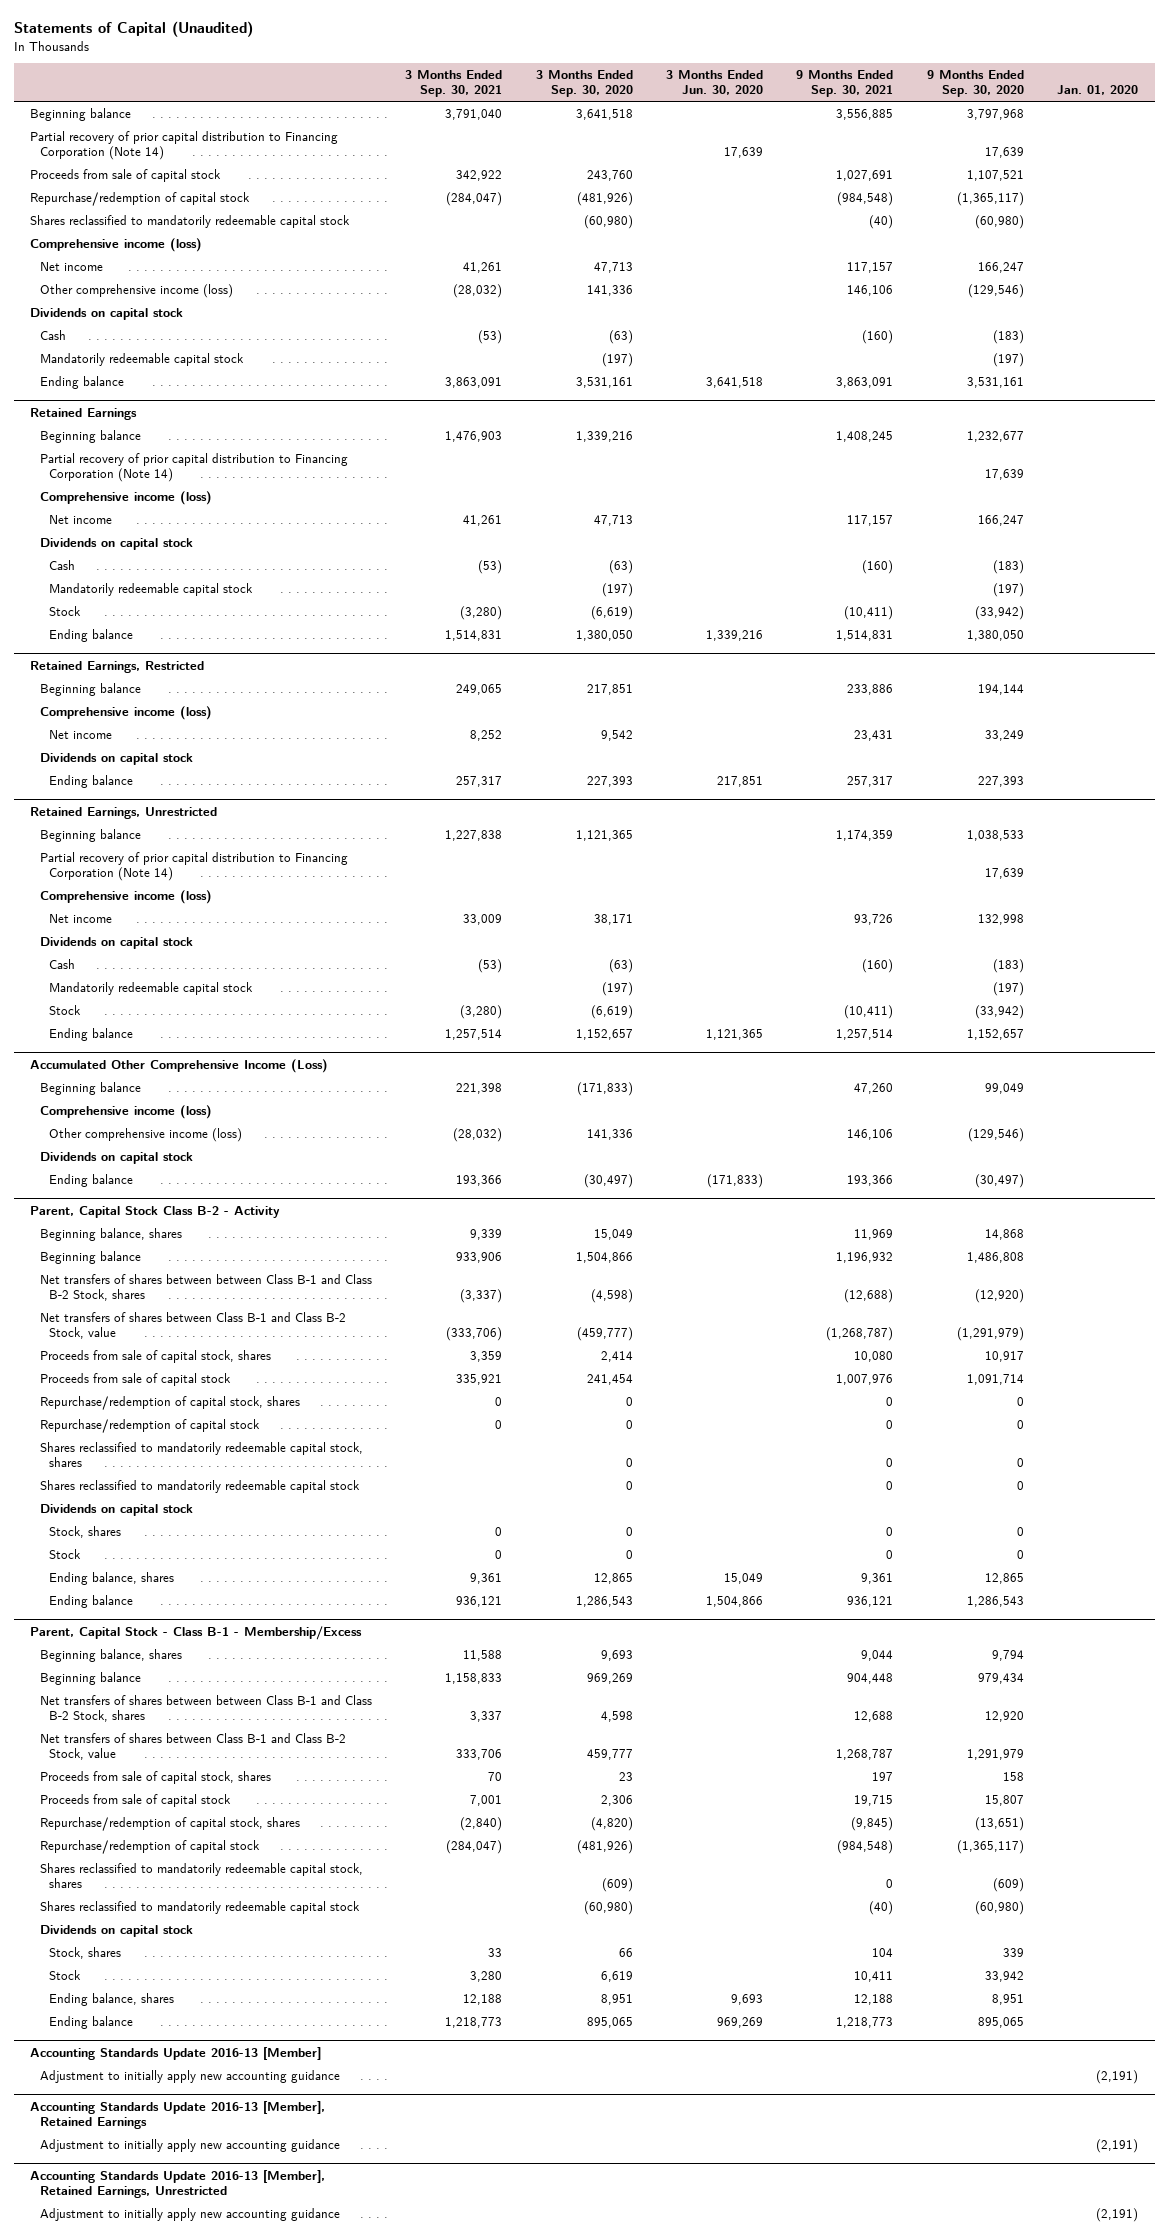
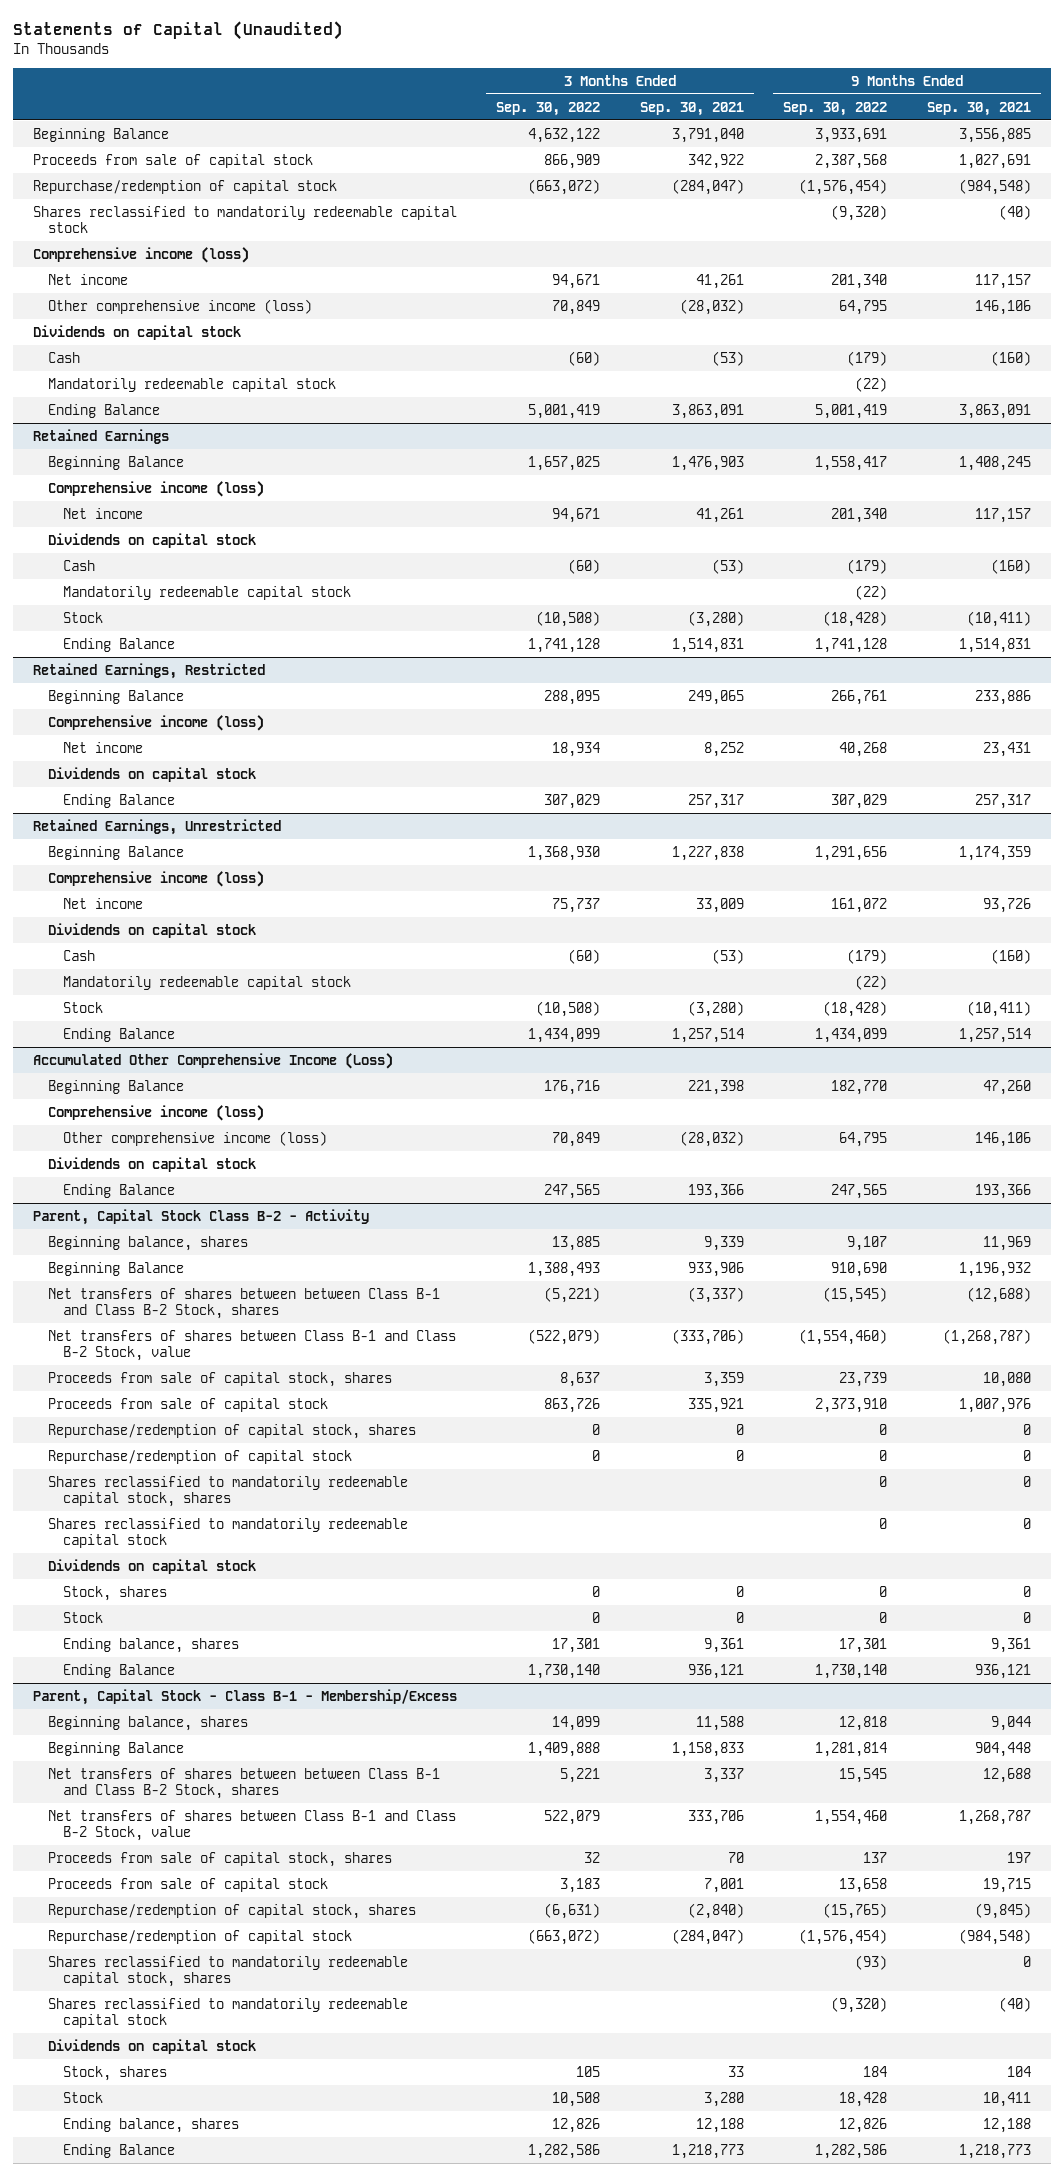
- | 3 Months Ended Sep. 30, 2021 | 3 Months Ended Sep. 30, 2020 | 3 Months Ended Jun. 30, 2020 | 9 Months Ended Sep. 30, 2021 | 9 Months Ended Sep. 30, 2020 | Jan. 01, 2020
+ | 3 Months Ended Sep. 30, 2022 | 3 Months Ended Sep. 30, 2021 | 9 Months Ended Sep. 30, 2022 | 9 Months Ended Sep. 30, 2021
- Beginning balance | 3,791,040 | 3,641,518 | | 3,556,885 | 3,797,968 |
- Partial recovery of prior capital distribution to Financing Corporation (Note 14) | | | 17,639 | | 17,639 |
+ Beginning Balance | 4,632,122 | 3,791,040 | 3,933,691 | 3,556,885
- Ending balance | 3,863,091 | 3,531,161 | 3,641,518 | 3,863,091 | 3,531,161 |
+ Ending Balance | 5,001,419 | 3,863,091 | 5,001,419 | 3,863,091
@ Retained Earnings
- Beginning balance | 1,476,903 | 1,339,216 | | 1,408,245 | 1,232,677 |
- Partial recovery of prior capital distribution to Financing Corporation (Note 14) | | | | | 17,639 |
+ Beginning Balance | 1,657,025 | 1,476,903 | 1,558,417 | 1,408,245
- Ending balance | 1,514,831 | 1,380,050 | 1,339,216 | 1,514,831 | 1,380,050 |
+ Ending Balance | 1,741,128 | 1,514,831 | 1,741,128 | 1,514,831
@ Retained Earnings, Restricted
- Beginning balance | 249,065 | 217,851 | | 233,886 | 194,144 |
+ Beginning Balance | 288,095 | 249,065 | 266,761 | 233,886
- Ending balance | 257,317 | 227,393 | 217,851 | 257,317 | 227,393 |
+ Ending Balance | 307,029 | 257,317 | 307,029 | 257,317
@ Retained Earnings, Unrestricted
- Beginning balance | 1,227,838 | 1,121,365 | | 1,174,359 | 1,038,533 |
- Partial recovery of prior capital distribution to Financing Corporation (Note 14) | | | | | 17,639 |
+ Beginning Balance | 1,368,930 | 1,227,838 | 1,291,656 | 1,174,359
- Ending balance | 1,257,514 | 1,152,657 | 1,121,365 | 1,257,514 | 1,152,657 |
+ Ending Balance | 1,434,099 | 1,257,514 | 1,434,099 | 1,257,514
@ Accumulated Other Comprehensive Income (Loss)
- Beginning balance | 221,398 | (171,833) | | 47,260 | 99,049 |
+ Beginning Balance | 176,716 | 221,398 | 182,770 | 47,260
- Ending balance | 193,366 | (30,497) | (171,833) | 193,366 | (30,497) |
+ Ending Balance | 247,565 | 193,366 | 247,565 | 193,366
@ Parent, Capital Stock Class B-2 - Activity
- Beginning balance | 933,906 | 1,504,866 | | 1,196,932 | 1,486,808 |
+ Beginning Balance | 1,388,493 | 933,906 | 910,690 | 1,196,932
- Ending balance | 936,121 | 1,286,543 | 1,504,866 | 936,121 | 1,286,543 |
+ Ending Balance | 1,730,140 | 936,121 | 1,730,140 | 936,121
@ Parent, Capital Stock - Class B-1 - Membership/Excess
- Beginning balance | 1,158,833 | 969,269 | | 904,448 | 979,434 |
+ Beginning Balance | 1,409,888 | 1,158,833 | 1,281,814 | 904,448
- Ending balance | 1,218,773 | 895,065 | 969,269 | 1,218,773 | 895,065 |
- Accounting Standards Update 2016-13 [Member]
- Adjustment to initially apply new accounting guidance | | | | | | (2,191)
- Accounting Standards Update 2016-13 [Member], Retained Earnings
- Adjustment to initially apply new accounting guidance | | | | | | (2,191)
- Accounting Standards Update 2016-13 [Member], Retained Earnings, Unrestricted
- Adjustment to initially apply new accounting guidance | | | | | | (2,191)
@ Parent, Capital Stock - Class B-1 - Membership/Excess
+ Ending Balance | 1,282,586 | 1,218,773 | 1,282,586 | 1,218,773

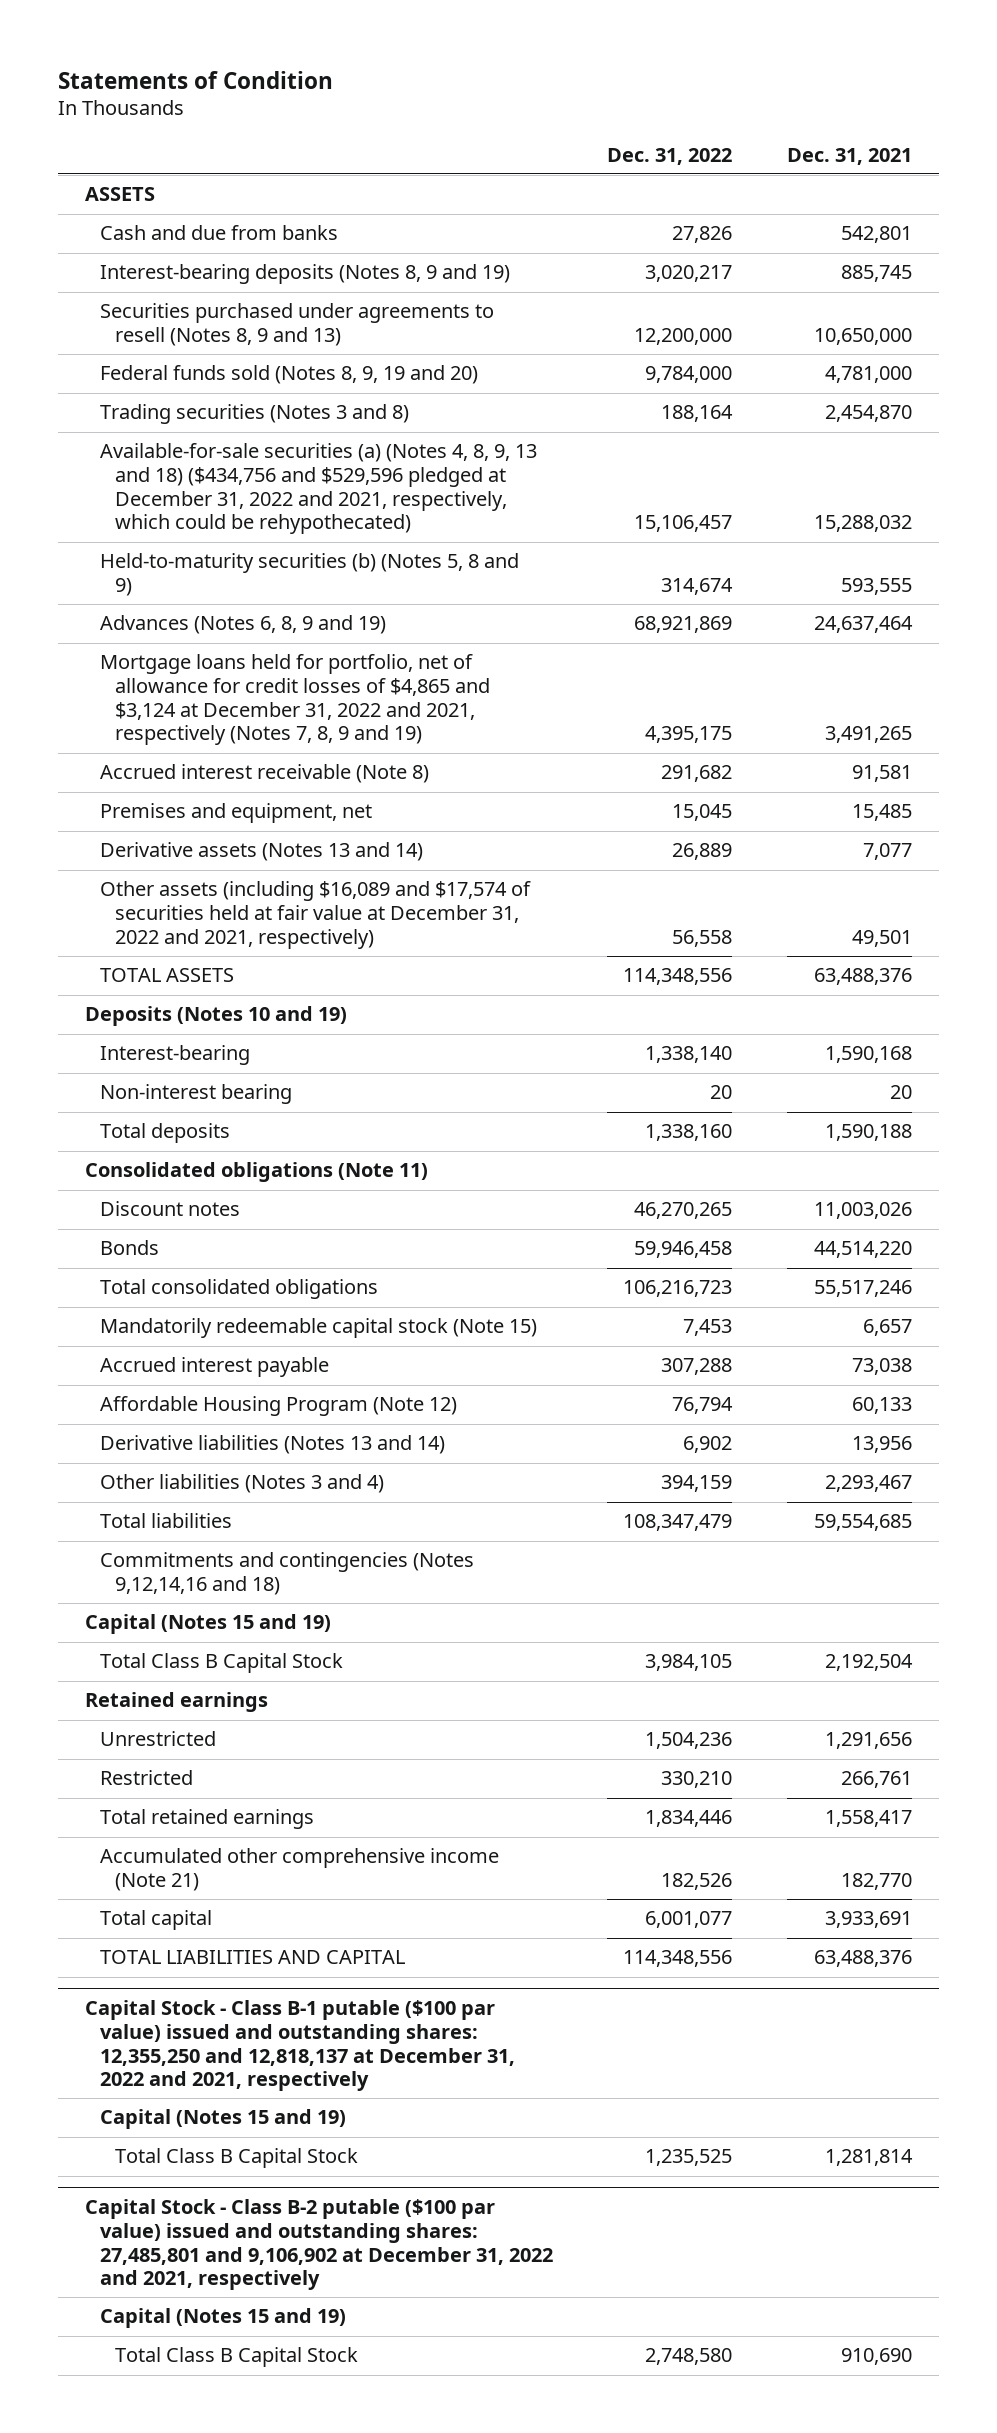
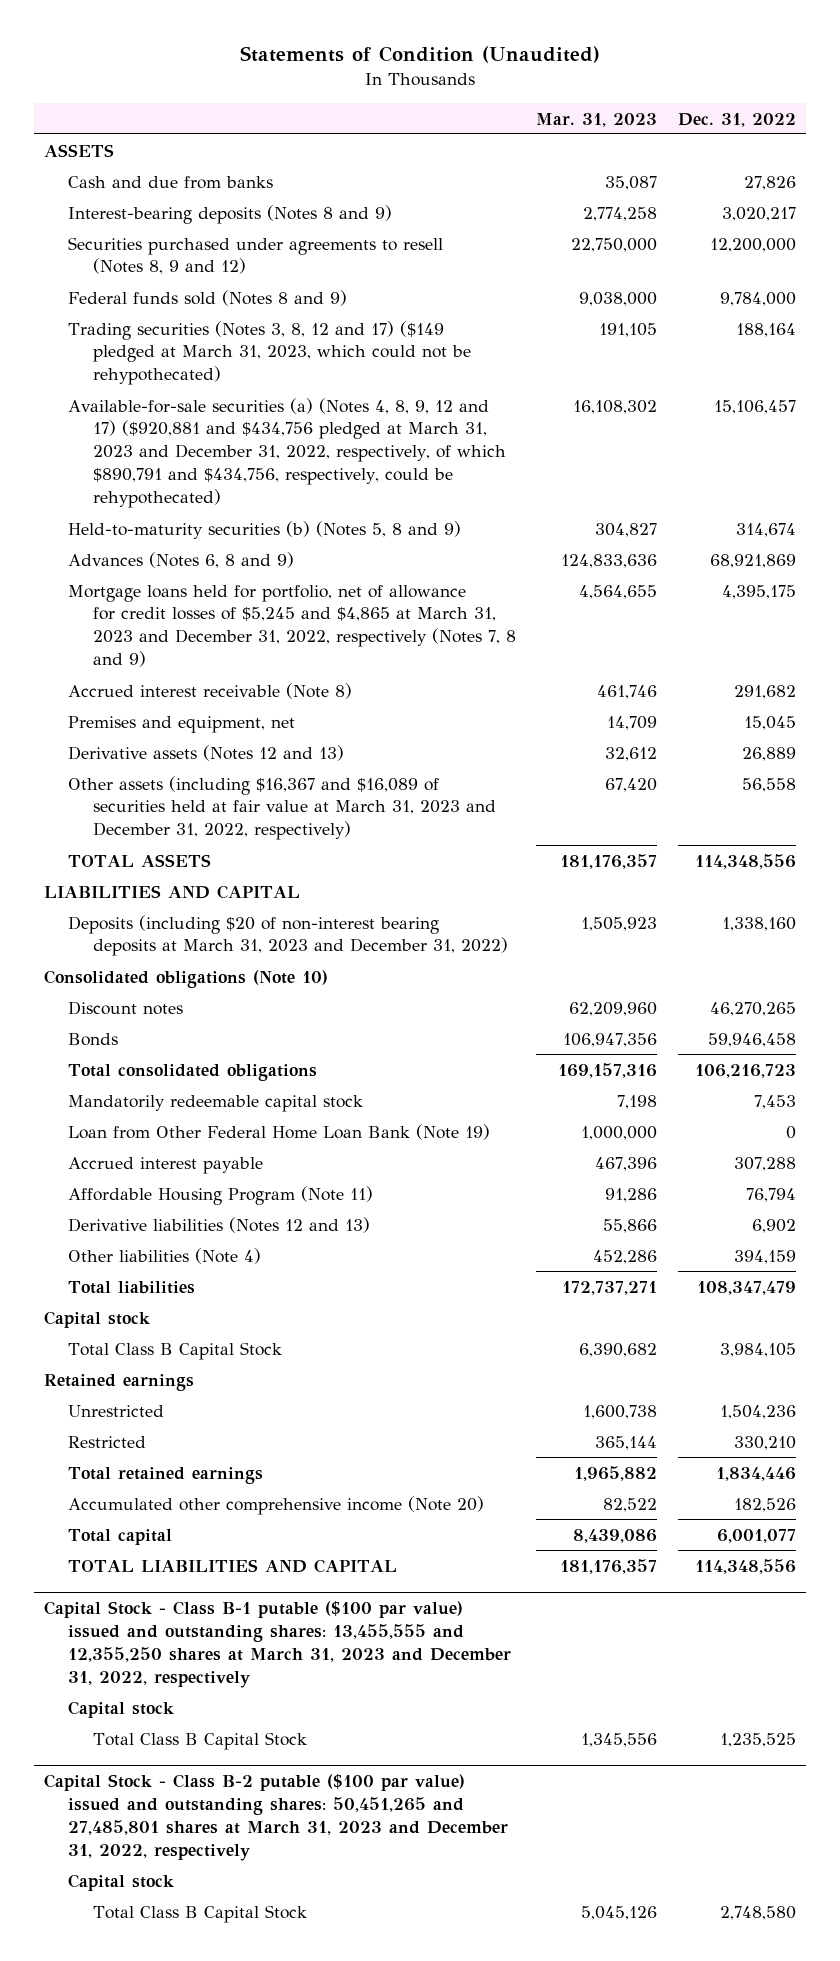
- Statements of Condition
+ Statements of Condition (Unaudited)
- | Dec. 31, 2022 | Dec. 31, 2021
+ | Mar. 31, 2023 | Dec. 31, 2022
- Interest-bearing deposits (Notes 8, 9 and 19) | 3,020,217 | 885,745
- Securities purchased under agreements to resell (Notes 8, 9 and 13) | 12,200,000 | 10,650,000
- Federal funds sold (Notes 8, 9, 19 and 20) | 9,784,000 | 4,781,000
- Trading securities (Notes 3 and 8) | 188,164 | 2,454,870
- Available-for-sale securities (a) (Notes 4, 8, 9, 13 and 18) ($434,756 and $529,596 pledged at December 31, 2022 and 2021, respectively, which could be rehypothecated) | 15,106,457 | 15,288,032
+ Interest-bearing deposits (Notes 8 and 9) | 2,774,258 | 3,020,217
+ Securities purchased under agreements to resell (Notes 8, 9 and 12) | 22,750,000 | 12,200,000
+ Federal funds sold (Notes 8 and 9) | 9,038,000 | 9,784,000
+ Trading securities (Notes 3, 8, 12 and 17) ($149 pledged at March 31, 2023, which could not be rehypothecated) | 191,105 | 188,164
+ Available-for-sale securities (a) (Notes 4, 8, 9, 12 and 17) ($920,881 and $434,756 pledged at March 31, 2023 and December 31, 2022, respectively, of which $890,791 and $434,756, respectively, could be rehypothecated) | 16,108,302 | 15,106,457
- Advances (Notes 6, 8, 9 and 19) | 68,921,869 | 24,637,464
- Mortgage loans held for portfolio, net of allowance for credit losses of $4,865 and $3,124 at December 31, 2022 and 2021, respectively (Notes 7, 8, 9 and 19) | 4,395,175 | 3,491,265
+ Advances (Notes 6, 8 and 9) | 124,833,636 | 68,921,869
+ Mortgage loans held for portfolio, net of allowance for credit losses of $5,245 and $4,865 at March 31, 2023 and December 31, 2022, respectively (Notes 7, 8 and 9) | 4,564,655 | 4,395,175
- Derivative assets (Notes 13 and 14) | 26,889 | 7,077
- Other assets (including $16,089 and $17,574 of securities held at fair value at December 31, 2022 and 2021, respectively) | 56,558 | 49,501
+ Derivative assets (Notes 12 and 13) | 32,612 | 26,889
+ Other assets (including $16,367 and $16,089 of securities held at fair value at March 31, 2023 and December 31, 2022, respectively) | 67,420 | 56,558
- Deposits (Notes 10 and 19)
- Interest-bearing | 1,338,140 | 1,590,168
- Non-interest bearing | 20 | 20
- Total deposits | 1,338,160 | 1,590,188
- Consolidated obligations (Note 11)
+ LIABILITIES AND CAPITAL
+ Deposits (including $20 of non-interest bearing deposits at March 31, 2023 and December 31, 2022) | 1,505,923 | 1,338,160
+ Consolidated obligations (Note 10)
- Mandatorily redeemable capital stock (Note 15) | 7,453 | 6,657
+ Mandatorily redeemable capital stock | 7,198 | 7,453
+ Loan from Other Federal Home Loan Bank (Note 19) | 1,000,000 | 0
- Affordable Housing Program (Note 12) | 76,794 | 60,133
- Derivative liabilities (Notes 13 and 14) | 6,902 | 13,956
- Other liabilities (Notes 3 and 4) | 394,159 | 2,293,467
+ Affordable Housing Program (Note 11) | 91,286 | 76,794
+ Derivative liabilities (Notes 12 and 13) | 55,866 | 6,902
+ Other liabilities (Note 4) | 452,286 | 394,159
- Commitments and contingencies (Notes 9,12,14,16 and 18)
- Capital (Notes 15 and 19)
+ Capital stock
- Accumulated other comprehensive income (Note 21) | 182,526 | 182,770
+ Accumulated other comprehensive income (Note 20) | 82,522 | 182,526
- Capital Stock - Class B-1 putable ($100 par value) issued and outstanding shares: 12,355,250 and 12,818,137 at December 31, 2022 and 2021, respectively
- Capital (Notes 15 and 19)
+ Capital Stock - Class B-1 putable ($100 par value) issued and outstanding shares: 13,455,555 and 12,355,250 shares at March 31, 2023 and December 31, 2022, respectively
+ Capital stock
- Capital Stock - Class B-2 putable ($100 par value) issued and outstanding shares: 27,485,801 and 9,106,902 at December 31, 2022 and 2021, respectively
- Capital (Notes 15 and 19)
+ Capital Stock - Class B-2 putable ($100 par value) issued and outstanding shares: 50,451,265 and 27,485,801 shares at March 31, 2023 and December 31, 2022, respectively
+ Capital stock

